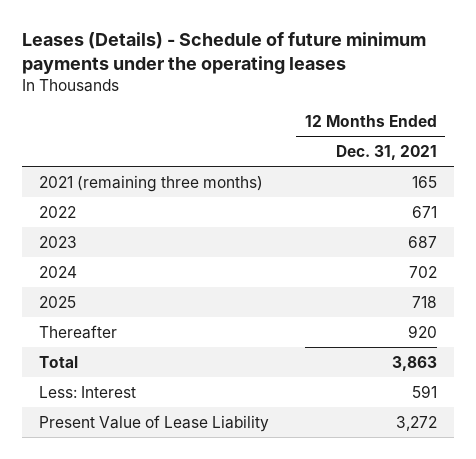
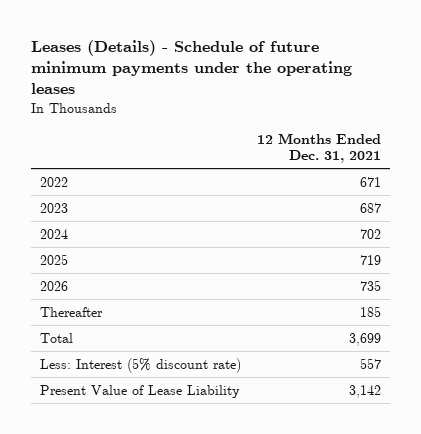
- 2021 (remaining three months) | 165
- 2025 | 718
- Thereafter | 920
- Total | 3,863
- Less: Interest | 591
- Present Value of Lease Liability | 3,272
+ 2025 | 719
+ 2026 | 735
+ Thereafter | 185
+ Total | 3,699
+ Less: Interest (5% discount rate) | 557
+ Present Value of Lease Liability | 3,142

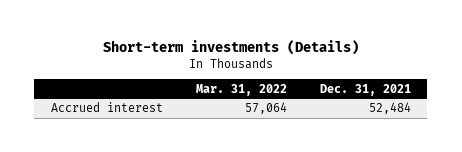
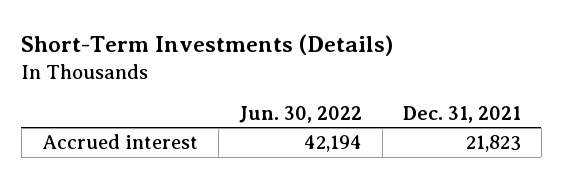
- Short-term investments (Details)
+ Short-Term Investments (Details)
- | Mar. 31, 2022 | Dec. 31, 2021
+ | Jun. 30, 2022 | Dec. 31, 2021
- Accrued interest | 57,064 | 52,484
+ Accrued interest | 42,194 | 21,823

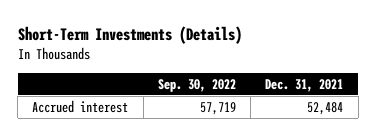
- | Jun. 30, 2022 | Dec. 31, 2021
+ | Sep. 30, 2022 | Dec. 31, 2021
- Accrued interest | 42,194 | 21,823
+ Accrued interest | 57,719 | 52,484

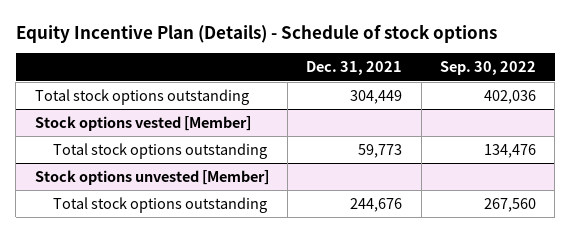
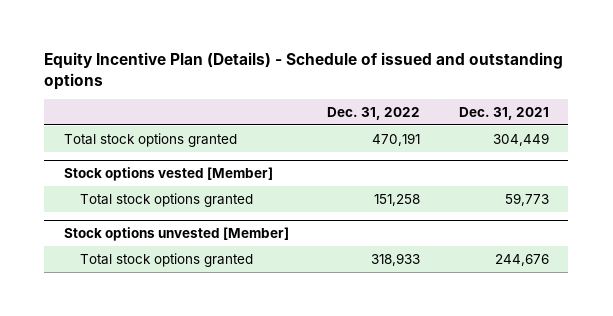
- Equity Incentive Plan (Details) - Schedule of stock options
+ Equity Incentive Plan (Details) - Schedule of issued and outstanding options
- | Dec. 31, 2021 | Sep. 30, 2022
+ | Dec. 31, 2022 | Dec. 31, 2021
- Total stock options outstanding | 304,449 | 402,036
+ Total stock options granted | 470,191 | 304,449
@ Stock options vested [Member]
- Total stock options outstanding | 59,773 | 134,476
+ Total stock options granted | 151,258 | 59,773
@ Stock options unvested [Member]
- Total stock options outstanding | 244,676 | 267,560
+ Total stock options granted | 318,933 | 244,676

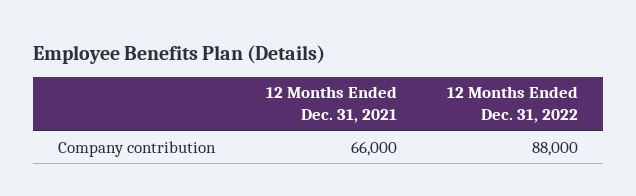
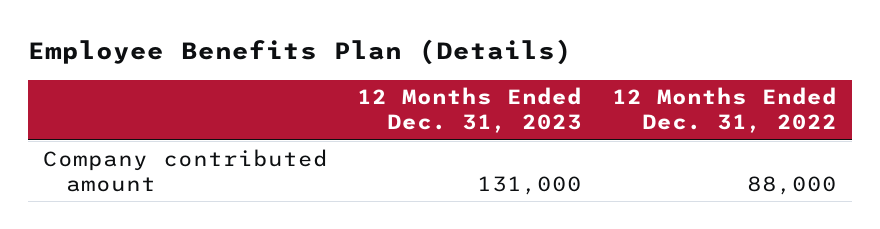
- | 12 Months Ended Dec. 31, 2021 | 12 Months Ended Dec. 31, 2022
+ | 12 Months Ended Dec. 31, 2023 | 12 Months Ended Dec. 31, 2022
- Company contribution | 66,000 | 88,000
+ Company contributed amount | 131,000 | 88,000

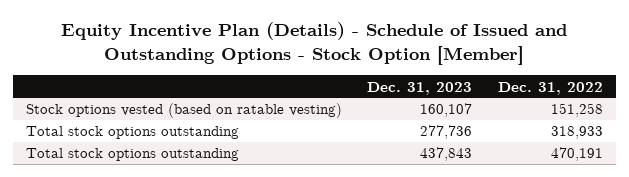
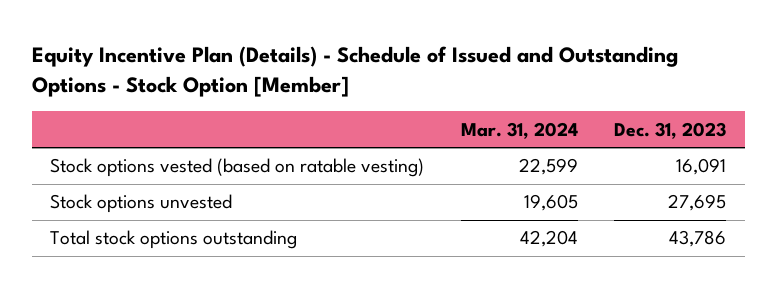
- | Dec. 31, 2023 | Dec. 31, 2022
+ | Mar. 31, 2024 | Dec. 31, 2023
- Stock options vested (based on ratable vesting) | 160,107 | 151,258
- Total stock options outstanding | 277,736 | 318,933
- Total stock options outstanding | 437,843 | 470,191
+ Stock options vested (based on ratable vesting) | 22,599 | 16,091
+ Stock options unvested | 19,605 | 27,695
+ Total stock options outstanding | 42,204 | 43,786

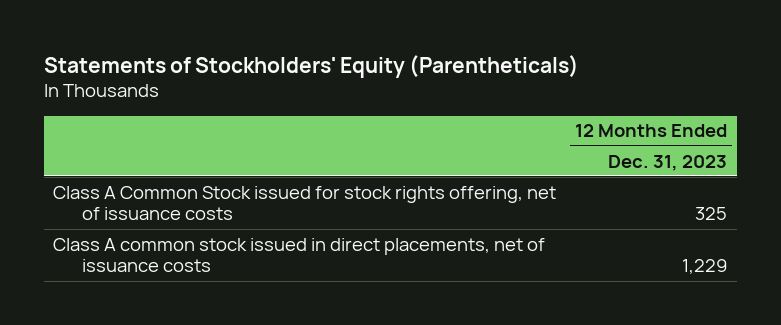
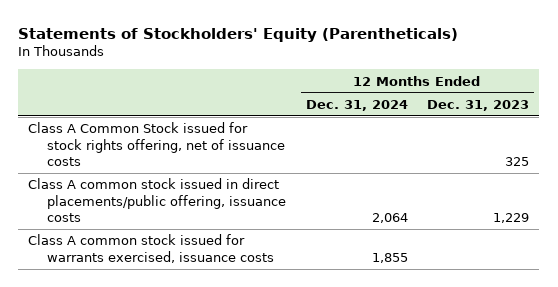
- | 12 Months Ended Dec. 31, 2023
+ | 12 Months Ended Dec. 31, 2024 | 12 Months Ended Dec. 31, 2023
- Class A common stock issued in direct placements, net of issuance costs | 1,229
+ Class A common stock issued in direct placements/public offering, issuance costs | 2,064 | 1,229
+ Class A common stock issued for warrants exercised, issuance costs | 1,855 |

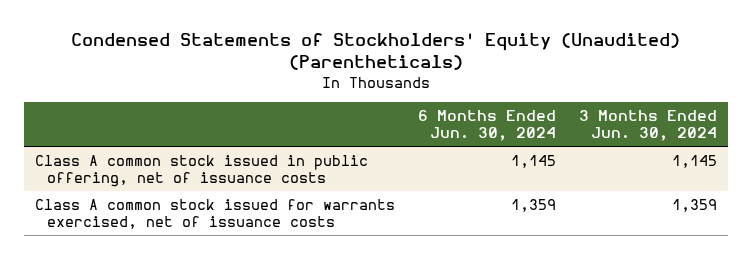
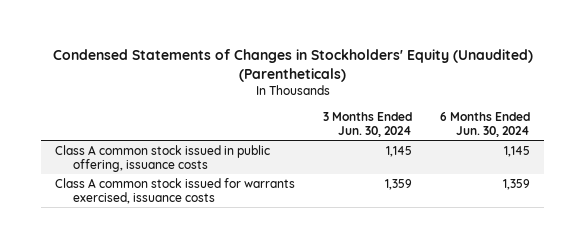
- Condensed Statements of Stockholders' Equity (Unaudited) (Parentheticals)
+ Condensed Statements of Changes in Stockholders' Equity (Unaudited) (Parentheticals)
- | 6 Months Ended Jun. 30, 2024 | 3 Months Ended Jun. 30, 2024
+ | 3 Months Ended Jun. 30, 2024 | 6 Months Ended Jun. 30, 2024
- Class A common stock issued in public offering, net of issuance costs | 1,145 | 1,145
- Class A common stock issued for warrants exercised, net of issuance costs | 1,359 | 1,359
+ Class A common stock issued in public offering, issuance costs | 1,145 | 1,145
+ Class A common stock issued for warrants exercised, issuance costs | 1,359 | 1,359

